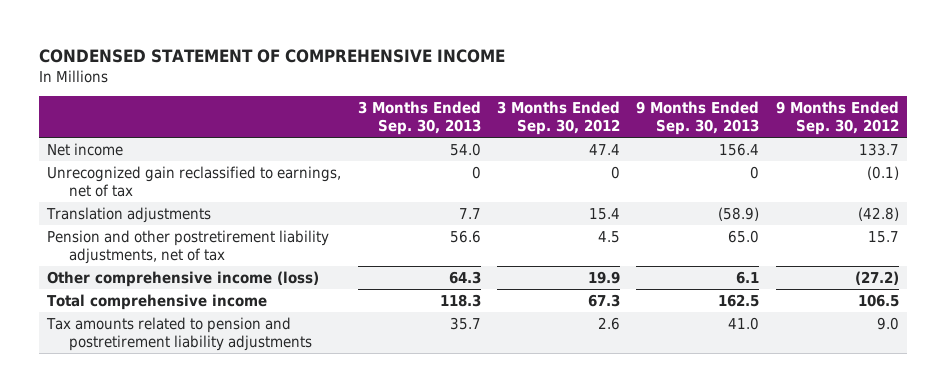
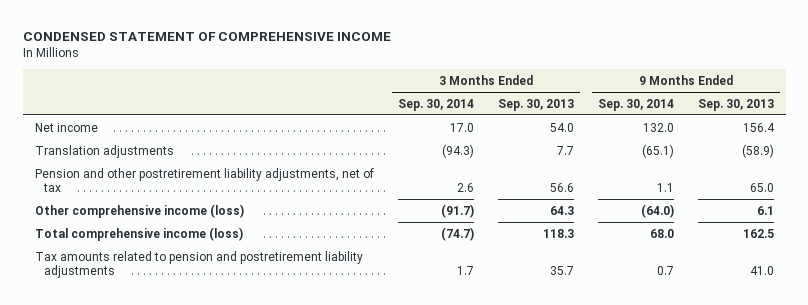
- | 3 Months Ended Sep. 30, 2013 | 3 Months Ended Sep. 30, 2012 | 9 Months Ended Sep. 30, 2013 | 9 Months Ended Sep. 30, 2012
+ | 3 Months Ended Sep. 30, 2014 | 3 Months Ended Sep. 30, 2013 | 9 Months Ended Sep. 30, 2014 | 9 Months Ended Sep. 30, 2013
- Unrecognized gain reclassified to earnings, net of tax | 0 | 0 | 0 | (0.1)
- Total comprehensive income | 118.3 | 67.3 | 162.5 | 106.5
+ Total comprehensive income (loss) | (74.7) | 118.3 | 68.0 | 162.5

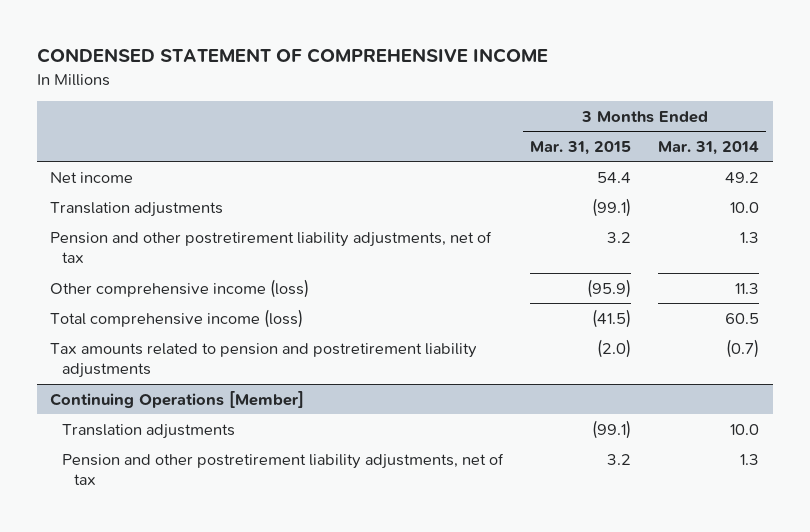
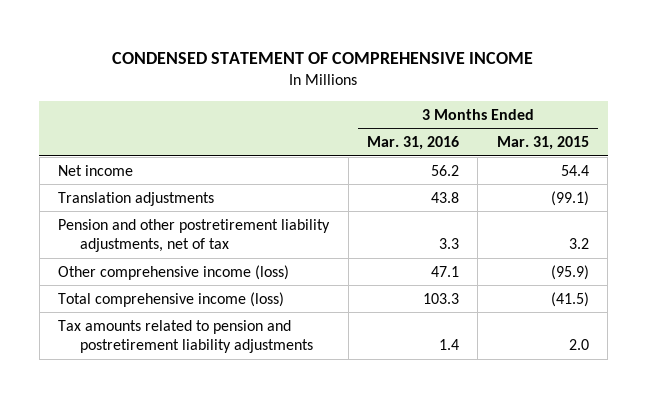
- | 3 Months Ended Mar. 31, 2015 | 3 Months Ended Mar. 31, 2014
+ | 3 Months Ended Mar. 31, 2016 | 3 Months Ended Mar. 31, 2015
- Tax amounts related to pension and postretirement liability adjustments | (2.0) | (0.7)
- Continuing Operations [Member]
- Translation adjustments | (99.1) | 10.0
- Pension and other postretirement liability adjustments, net of tax | 3.2 | 1.3
+ Tax amounts related to pension and postretirement liability adjustments | 1.4 | 2.0

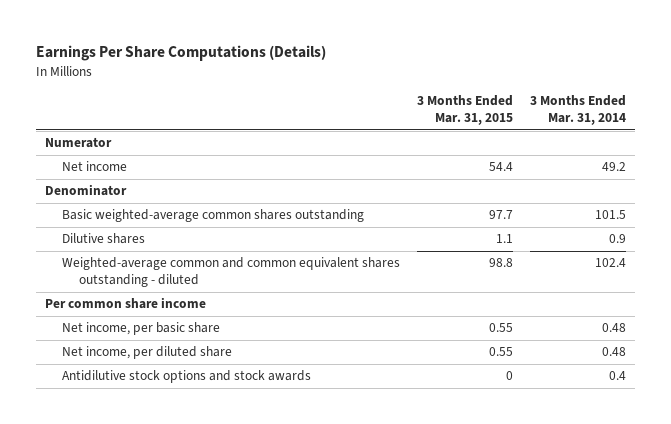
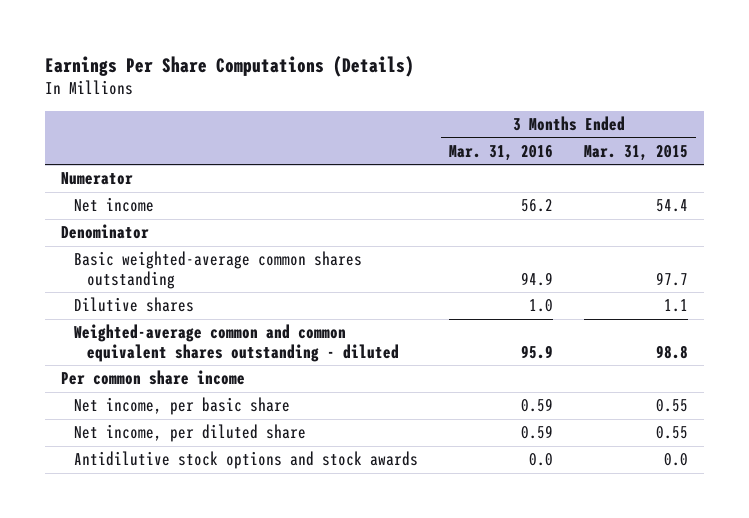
- | 3 Months Ended Mar. 31, 2015 | 3 Months Ended Mar. 31, 2014
+ | 3 Months Ended Mar. 31, 2016 | 3 Months Ended Mar. 31, 2015
- Antidilutive stock options and stock awards | 0 | 0.4
+ Antidilutive stock options and stock awards | 0.0 | 0.0

